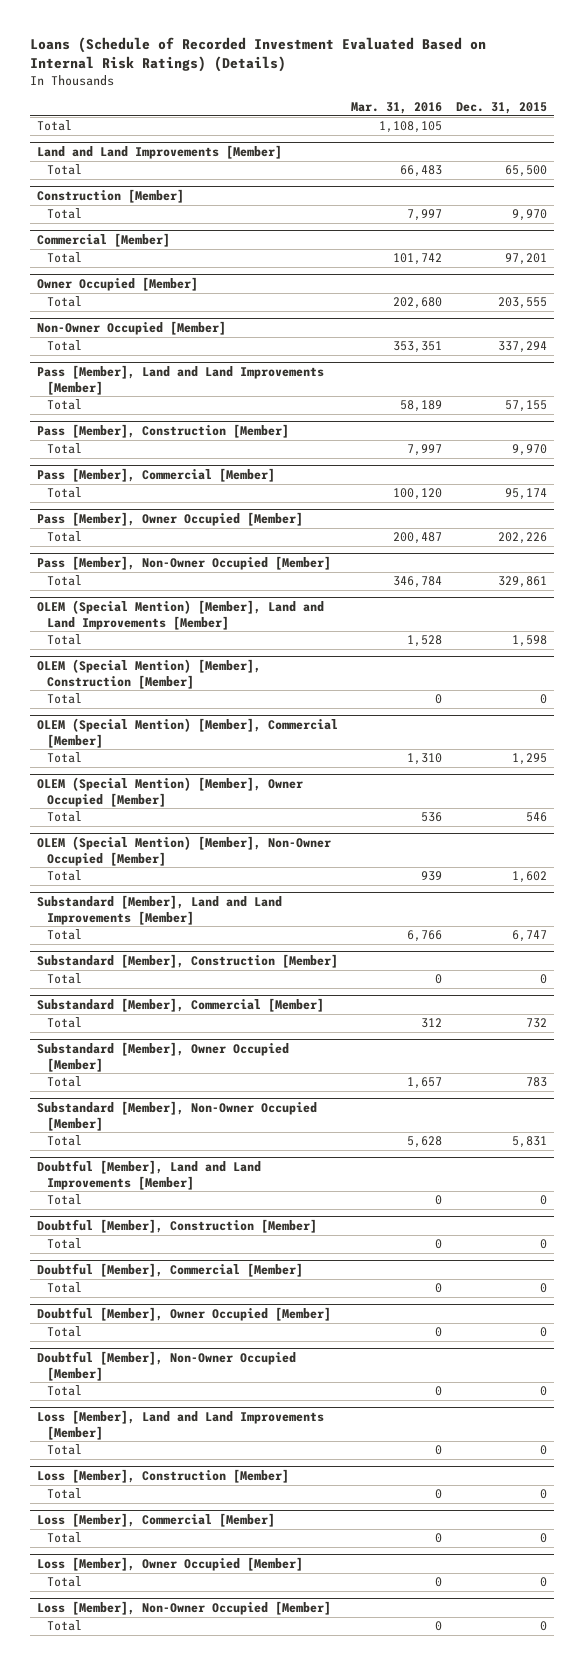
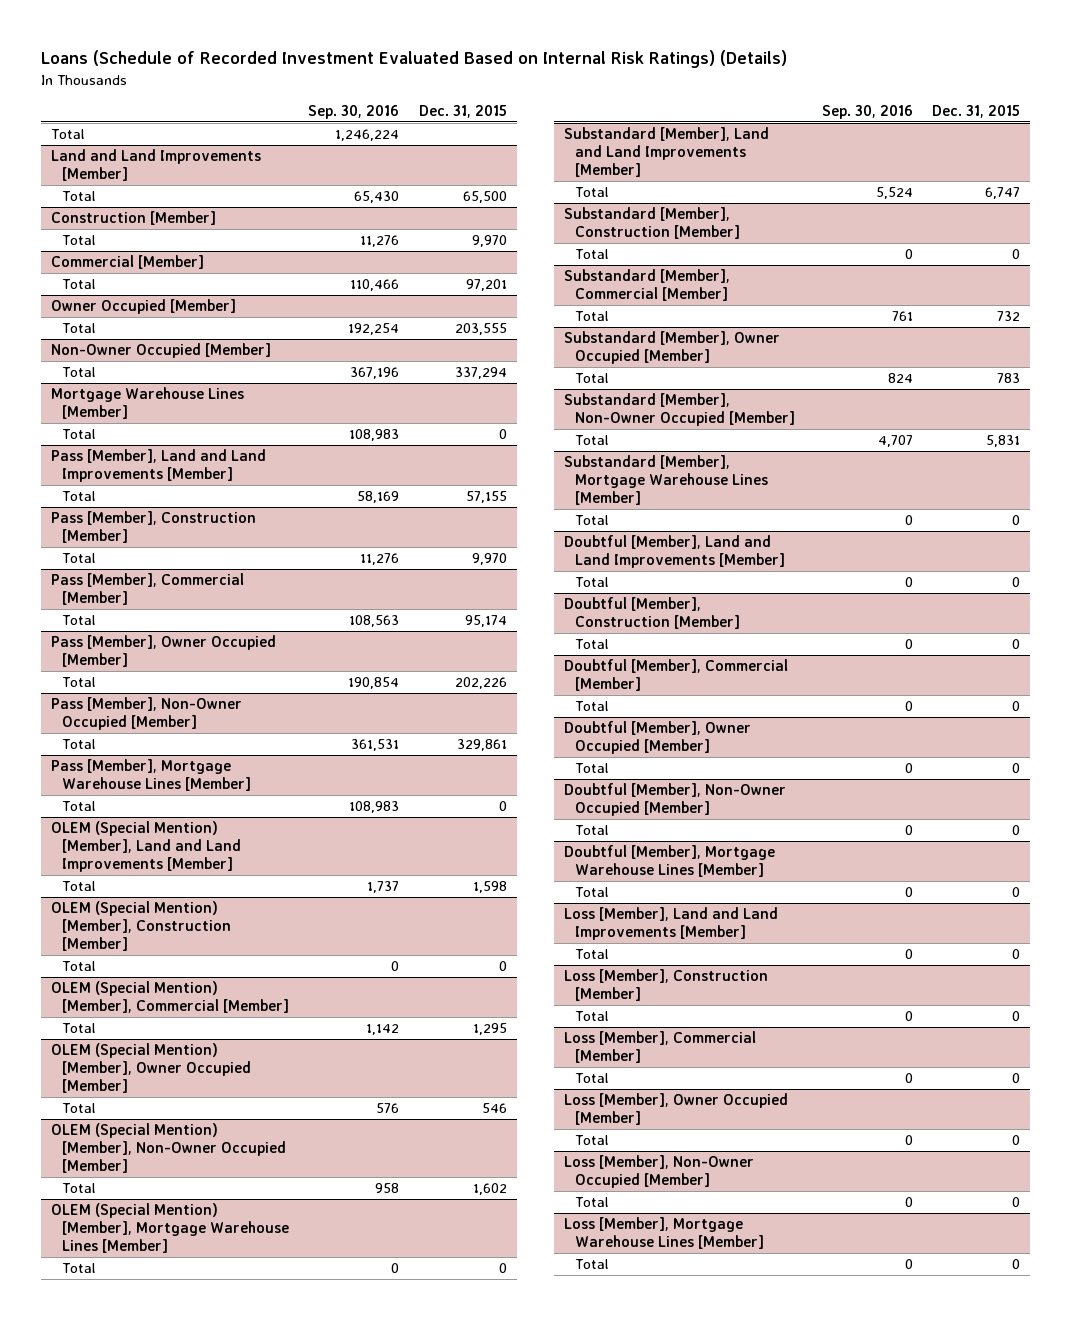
- | Mar. 31, 2016 | Dec. 31, 2015
+ | Sep. 30, 2016 | Dec. 31, 2015
+ Mortgage Warehouse Lines [Member]
+ Total | 108,983 | 0
+ Pass [Member], Mortgage Warehouse Lines [Member]
+ Total | 108,983 | 0
+ OLEM (Special Mention) [Member], Mortgage Warehouse Lines [Member]
+ Total | 0 | 0
+ Substandard [Member], Mortgage Warehouse Lines [Member]
+ Total | 0 | 0
+ Doubtful [Member], Mortgage Warehouse Lines [Member]
+ Total | 0 | 0
+ Loss [Member], Mortgage Warehouse Lines [Member]
+ Total | 0 | 0

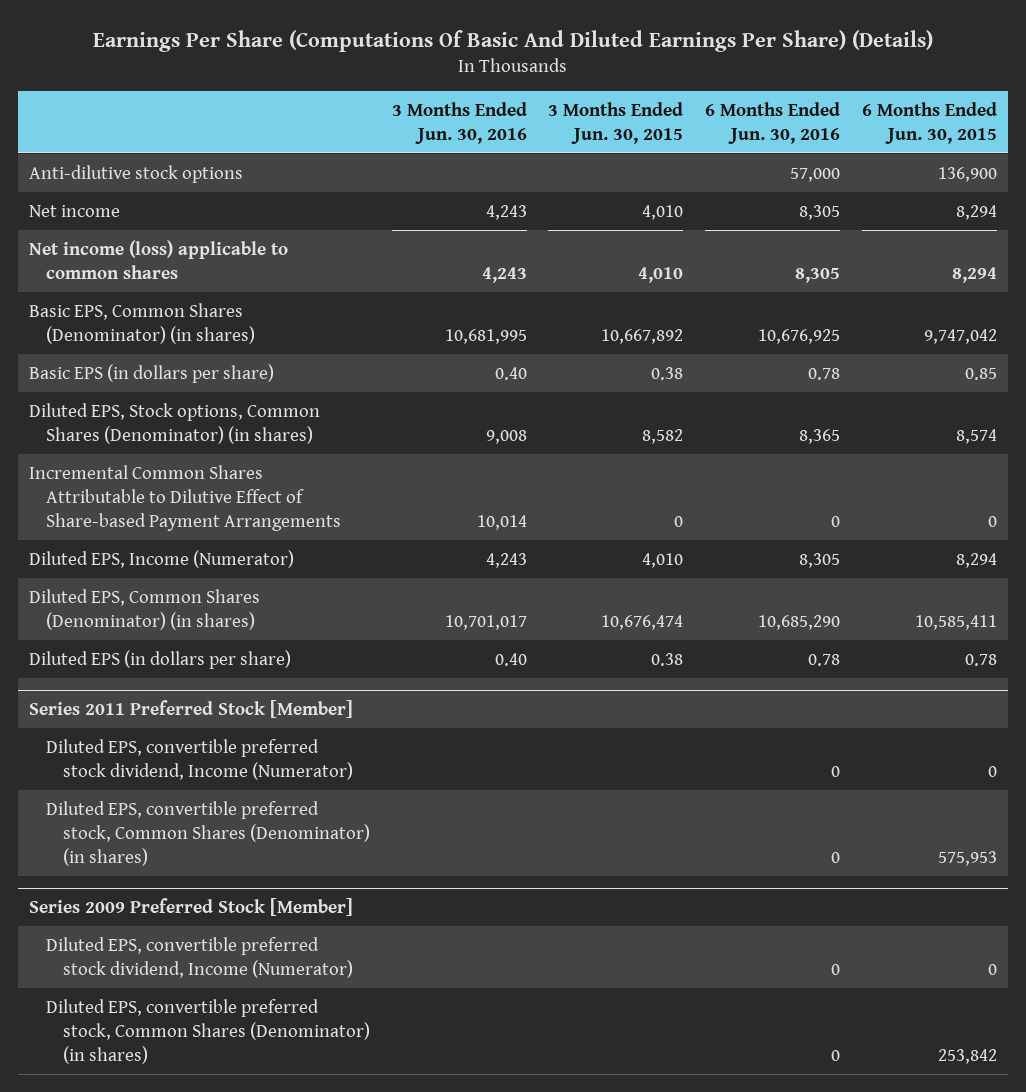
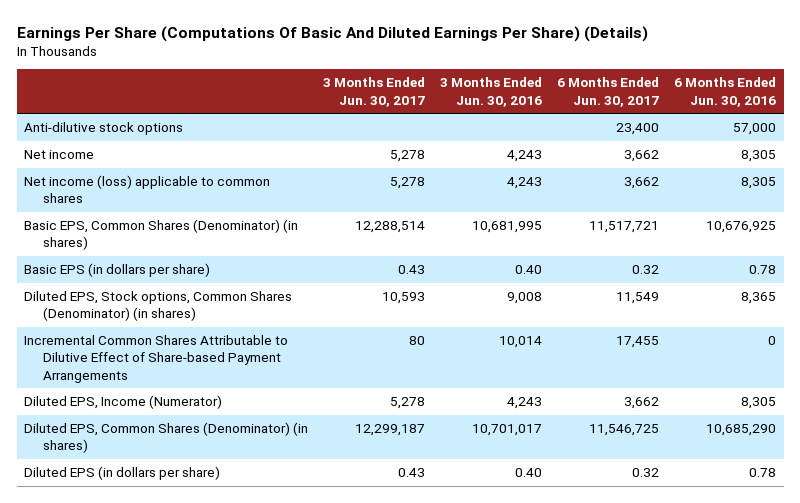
- | 3 Months Ended Jun. 30, 2016 | 3 Months Ended Jun. 30, 2015 | 6 Months Ended Jun. 30, 2016 | 6 Months Ended Jun. 30, 2015
+ | 3 Months Ended Jun. 30, 2017 | 3 Months Ended Jun. 30, 2016 | 6 Months Ended Jun. 30, 2017 | 6 Months Ended Jun. 30, 2016
- Series 2011 Preferred Stock [Member]
- Diluted EPS, convertible preferred stock dividend, Income (Numerator) | | | 0 | 0
- Diluted EPS, convertible preferred stock, Common Shares (Denominator) (in shares) | | | 0 | 575,953
- Series 2009 Preferred Stock [Member]
- Diluted EPS, convertible preferred stock dividend, Income (Numerator) | | | 0 | 0
- Diluted EPS, convertible preferred stock, Common Shares (Denominator) (in shares) | | | 0 | 253,842

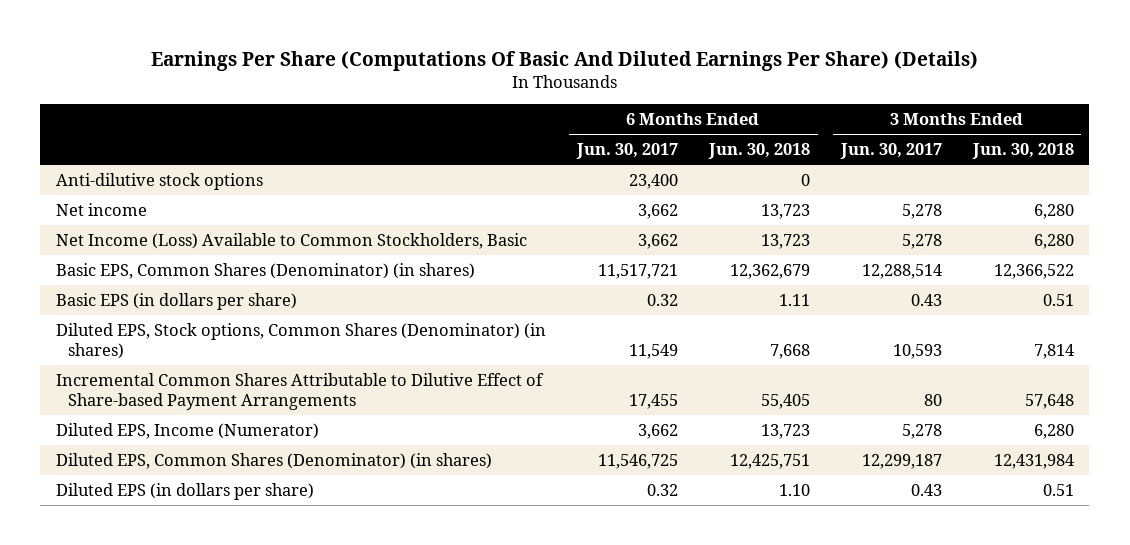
- | 3 Months Ended Jun. 30, 2017 | 3 Months Ended Jun. 30, 2016 | 6 Months Ended Jun. 30, 2017 | 6 Months Ended Jun. 30, 2016
+ | 6 Months Ended Jun. 30, 2017 | 6 Months Ended Jun. 30, 2018 | 3 Months Ended Jun. 30, 2017 | 3 Months Ended Jun. 30, 2018
- Net income (loss) applicable to common shares | 5,278 | 4,243 | 3,662 | 8,305
+ Net Income (Loss) Available to Common Stockholders, Basic | 3,662 | 13,723 | 5,278 | 6,280

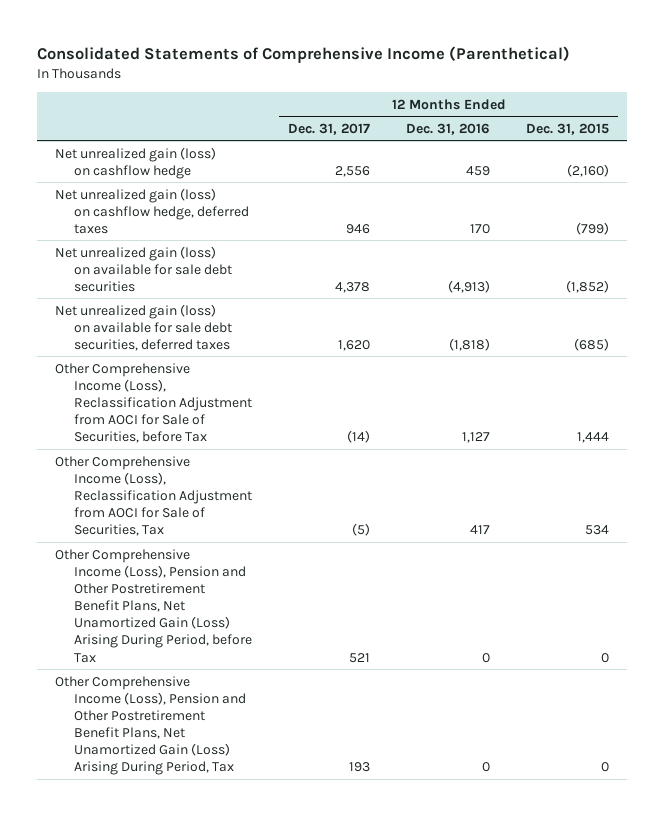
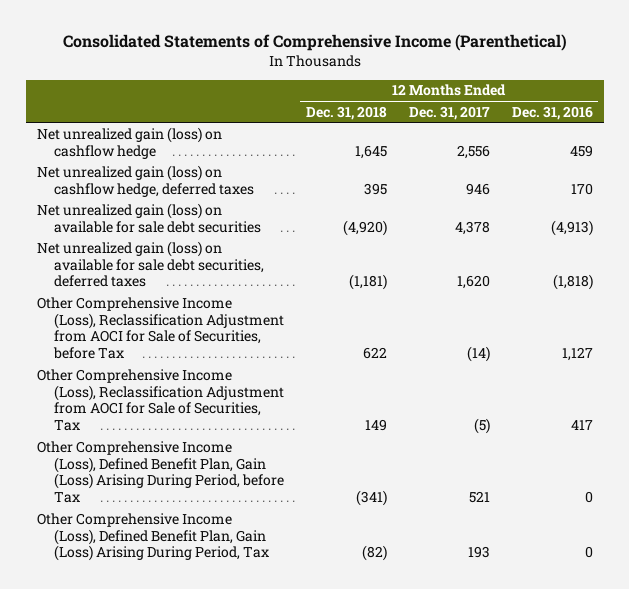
- | 12 Months Ended Dec. 31, 2017 | 12 Months Ended Dec. 31, 2016 | 12 Months Ended Dec. 31, 2015
+ | 12 Months Ended Dec. 31, 2018 | 12 Months Ended Dec. 31, 2017 | 12 Months Ended Dec. 31, 2016
- Other Comprehensive Income (Loss), Pension and Other Postretirement Benefit Plans, Net Unamortized Gain (Loss) Arising During Period, before Tax | 521 | 0 | 0
- Other Comprehensive Income (Loss), Pension and Other Postretirement Benefit Plans, Net Unamortized Gain (Loss) Arising During Period, Tax | 193 | 0 | 0
+ Other Comprehensive Income (Loss), Defined Benefit Plan, Gain (Loss) Arising During Period, before Tax | (341) | 521 | 0
+ Other Comprehensive Income (Loss), Defined Benefit Plan, Gain (Loss) Arising During Period, Tax | (82) | 193 | 0

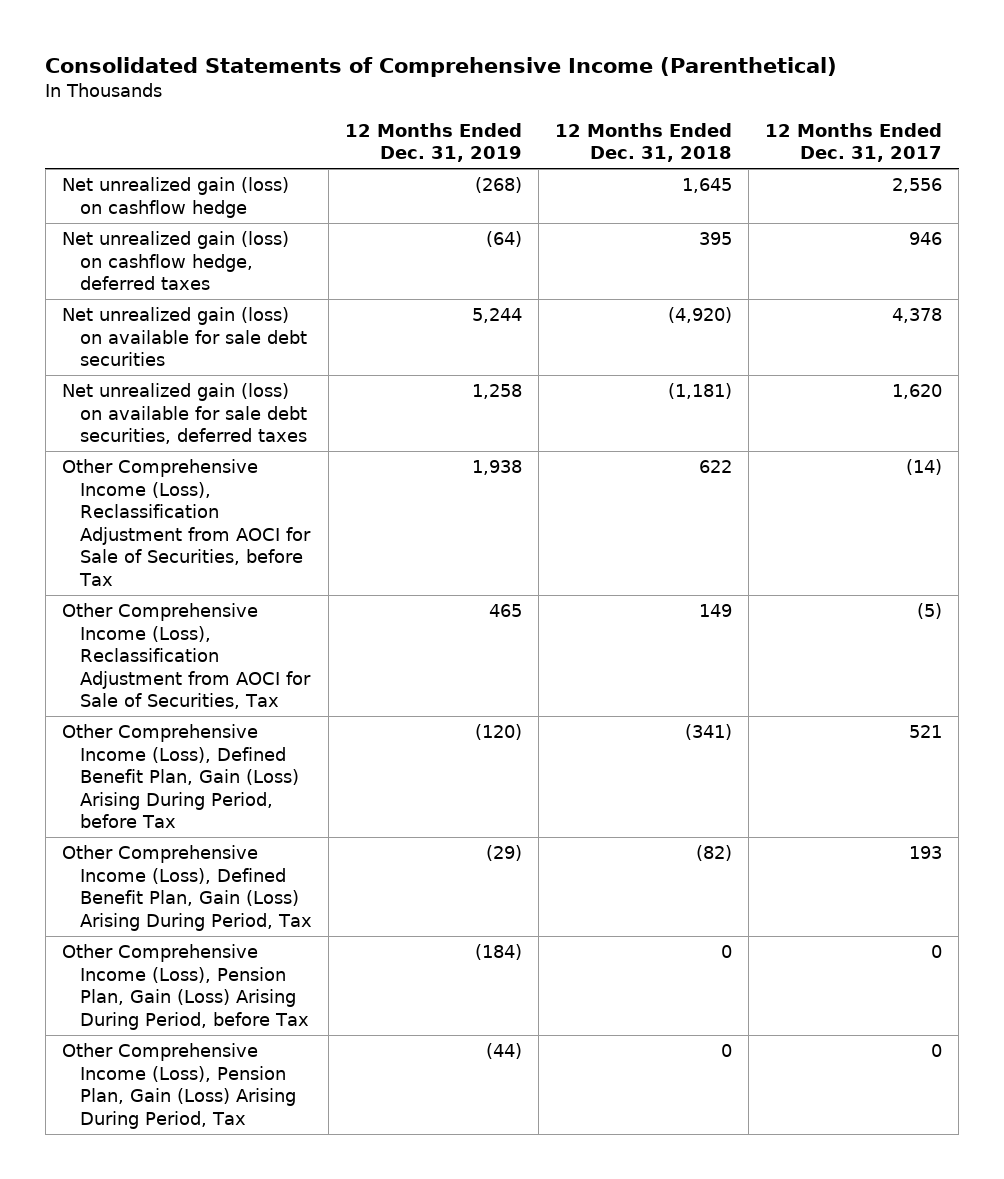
- | 12 Months Ended Dec. 31, 2018 | 12 Months Ended Dec. 31, 2017 | 12 Months Ended Dec. 31, 2016
+ | 12 Months Ended Dec. 31, 2019 | 12 Months Ended Dec. 31, 2018 | 12 Months Ended Dec. 31, 2017
+ Other Comprehensive Income (Loss), Pension Plan, Gain (Loss) Arising During Period, before Tax | (184) | 0 | 0
+ Other Comprehensive Income (Loss), Pension Plan, Gain (Loss) Arising During Period, Tax | (44) | 0 | 0

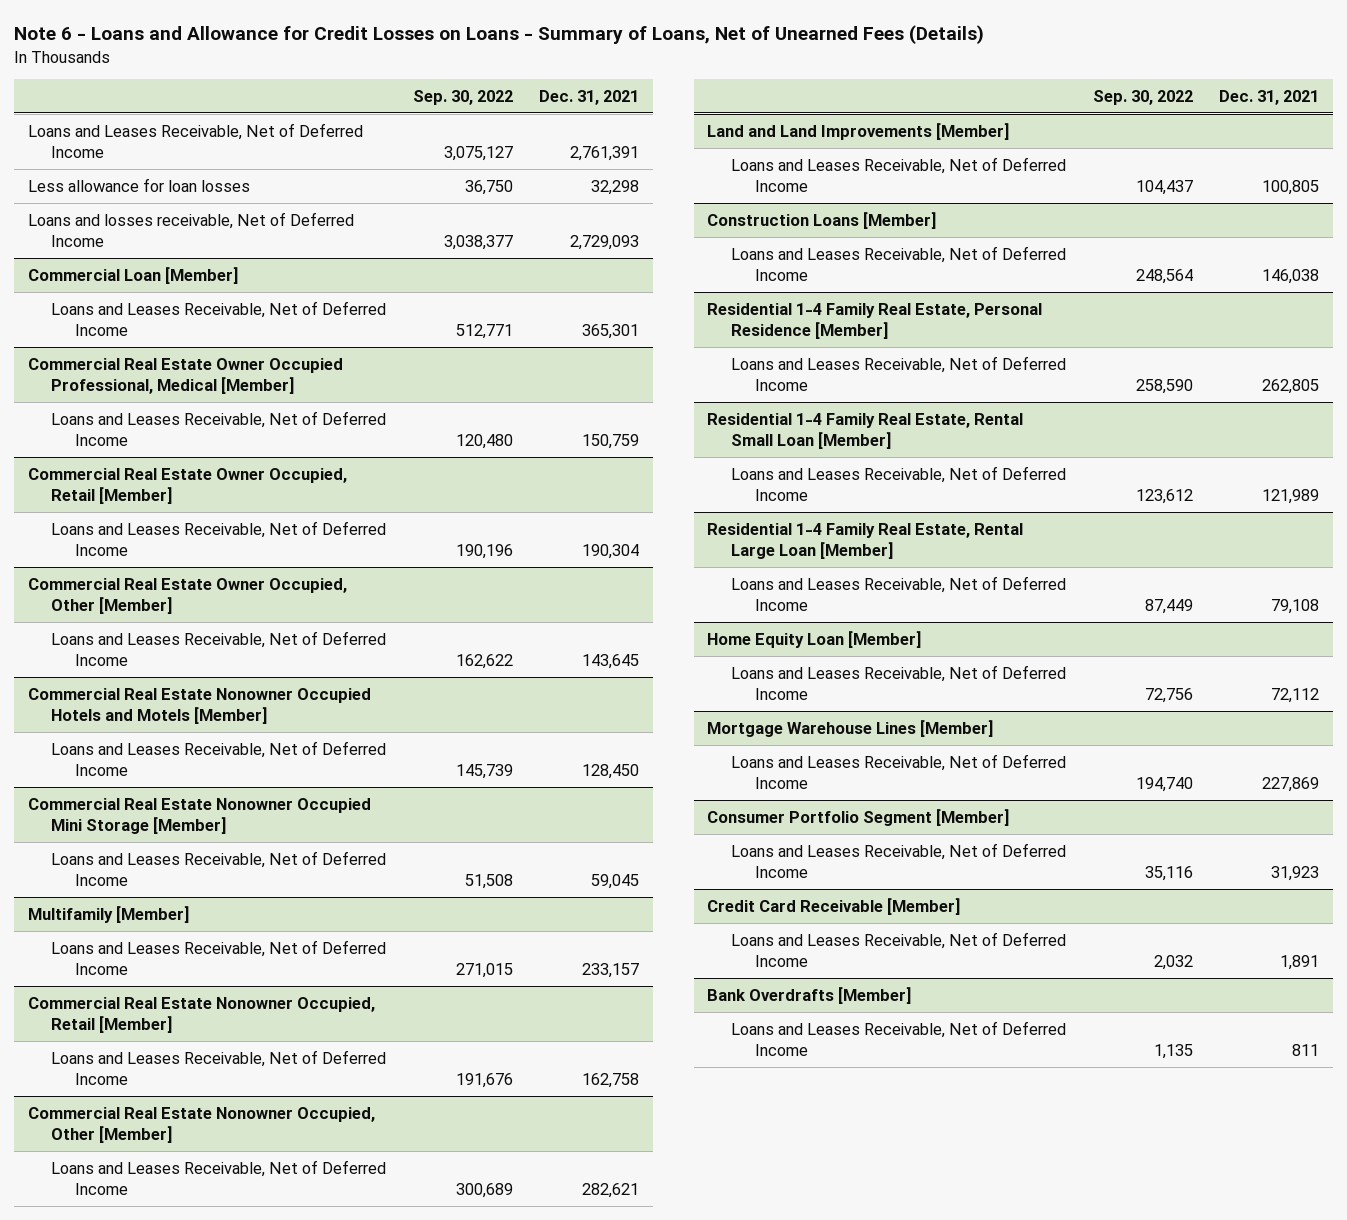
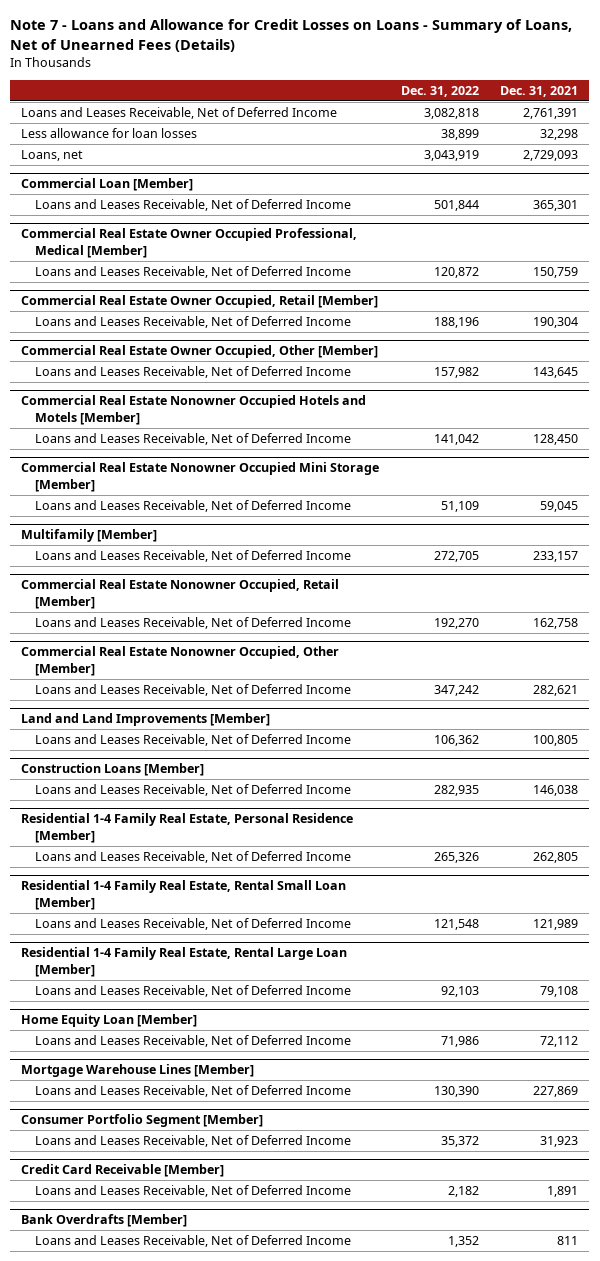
- Note 6 - Loans and Allowance for Credit Losses on Loans - Summary of Loans, Net of Unearned Fees (Details)
+ Note 7 - Loans and Allowance for Credit Losses on Loans - Summary of Loans, Net of Unearned Fees (Details)
- | Sep. 30, 2022 | Dec. 31, 2021
+ | Dec. 31, 2022 | Dec. 31, 2021
- Loans and losses receivable, Net of Deferred Income | 3,038,377 | 2,729,093
+ Loans, net | 3,043,919 | 2,729,093

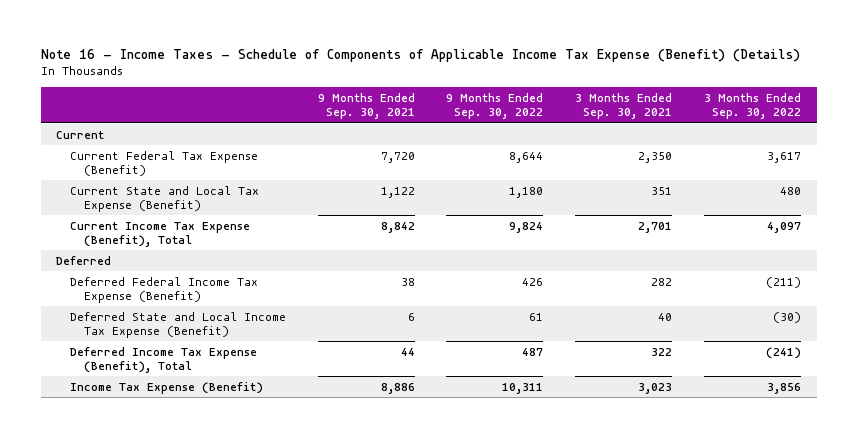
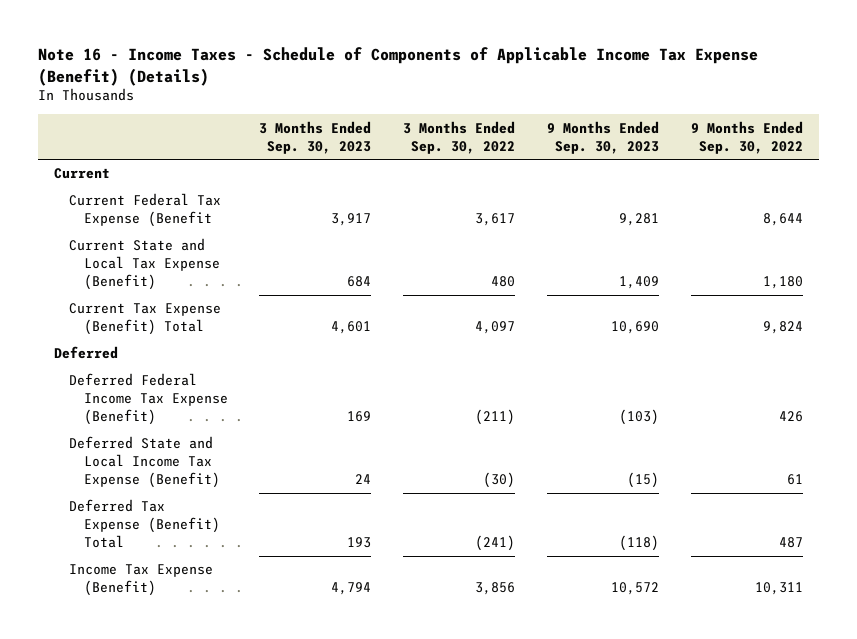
- | 9 Months Ended Sep. 30, 2021 | 9 Months Ended Sep. 30, 2022 | 3 Months Ended Sep. 30, 2021 | 3 Months Ended Sep. 30, 2022
+ | 3 Months Ended Sep. 30, 2023 | 3 Months Ended Sep. 30, 2022 | 9 Months Ended Sep. 30, 2023 | 9 Months Ended Sep. 30, 2022
- Current Federal Tax Expense (Benefit) | 7,720 | 8,644 | 2,350 | 3,617
+ Current Federal Tax Expense (Benefit | 3,917 | 3,617 | 9,281 | 8,644
- Current Income Tax Expense (Benefit), Total | 8,842 | 9,824 | 2,701 | 4,097
+ Current Tax Expense (Benefit) Total | 4,601 | 4,097 | 10,690 | 9,824
- Deferred Income Tax Expense (Benefit), Total | 44 | 487 | 322 | (241)
+ Deferred Tax Expense (Benefit) Total | 193 | (241) | (118) | 487

